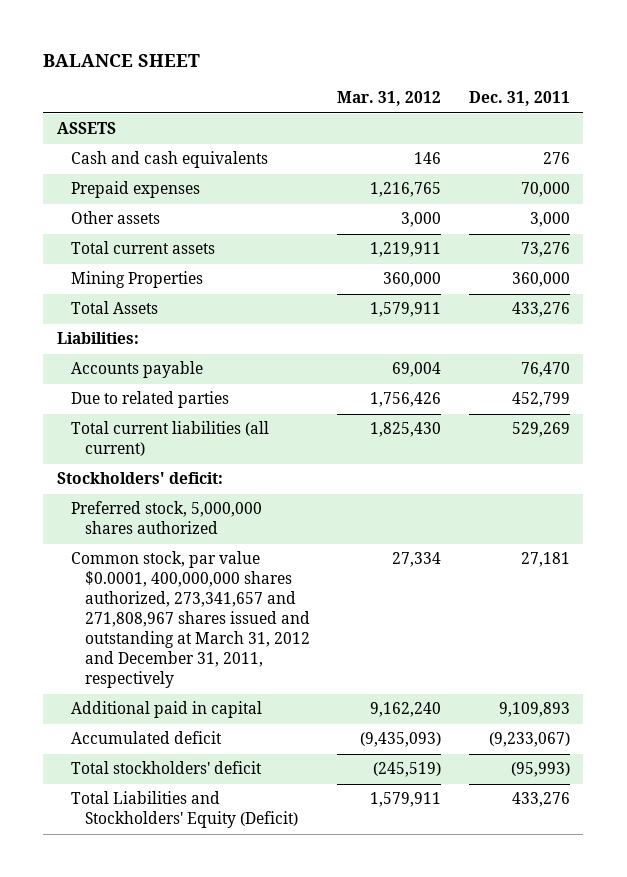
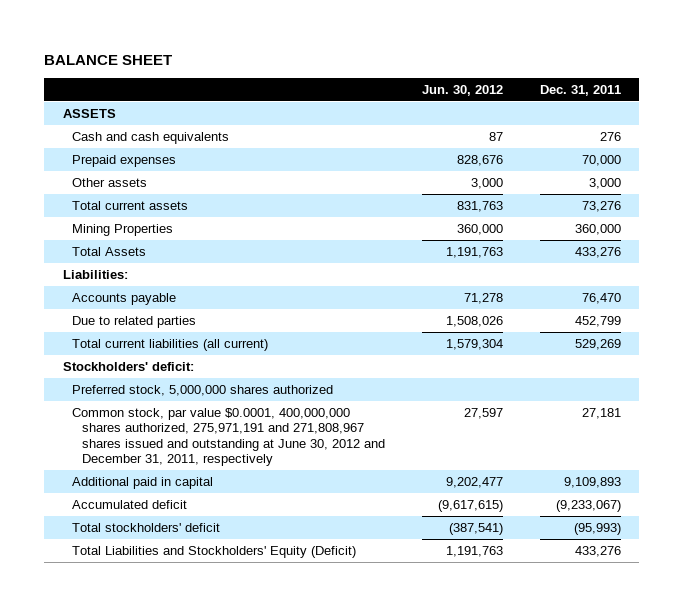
- | Mar. 31, 2012 | Dec. 31, 2011
+ | Jun. 30, 2012 | Dec. 31, 2011
- Common stock, par value $0.0001, 400,000,000 shares authorized, 273,341,657 and 271,808,967 shares issued and outstanding at March 31, 2012 and December 31, 2011, respectively | 27,334 | 27,181
+ Common stock, par value $0.0001, 400,000,000 shares authorized, 275,971,191 and 271,808,967 shares issued and outstanding at June 30, 2012 and December 31, 2011, respectively | 27,597 | 27,181

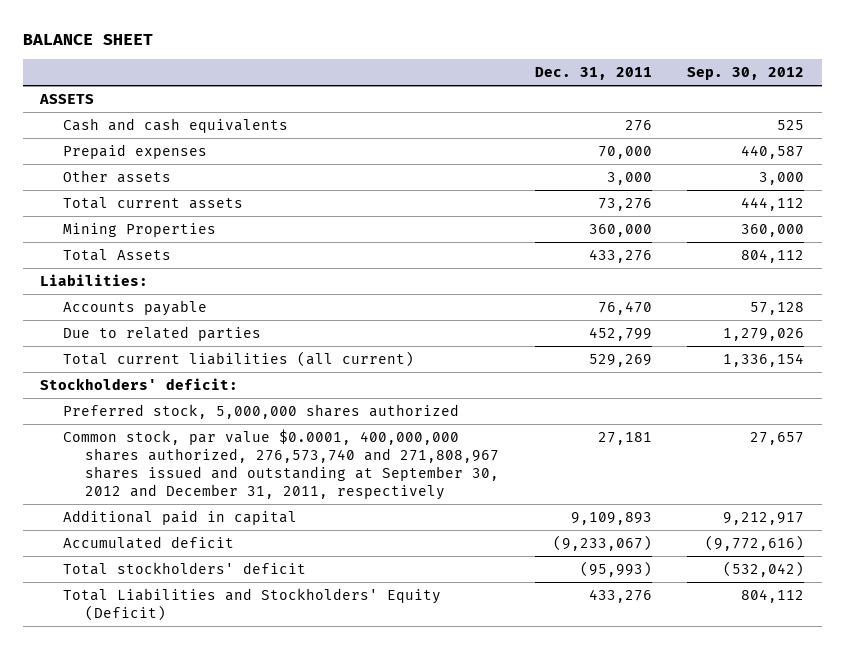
- | Jun. 30, 2012 | Dec. 31, 2011
+ | Dec. 31, 2011 | Sep. 30, 2012
- Common stock, par value $0.0001, 400,000,000 shares authorized, 275,971,191 and 271,808,967 shares issued and outstanding at June 30, 2012 and December 31, 2011, respectively | 27,597 | 27,181
+ Common stock, par value $0.0001, 400,000,000 shares authorized, 276,573,740 and 271,808,967 shares issued and outstanding at September 30, 2012 and December 31, 2011, respectively | 27,181 | 27,657

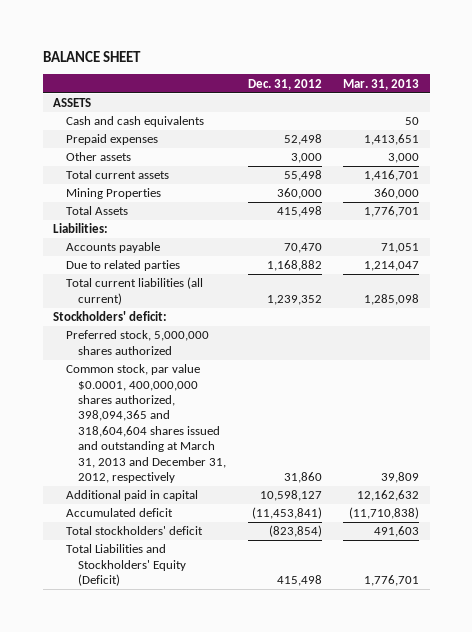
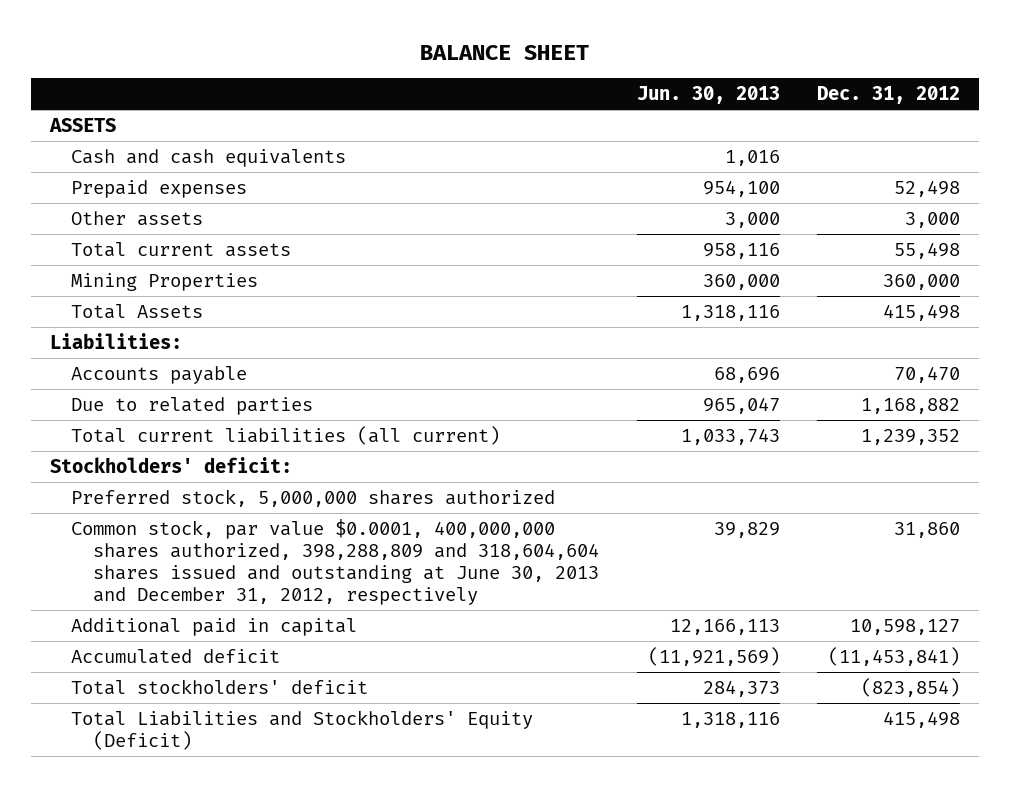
- | Dec. 31, 2012 | Mar. 31, 2013
+ | Jun. 30, 2013 | Dec. 31, 2012
- Common stock, par value $0.0001, 400,000,000 shares authorized, 398,094,365 and 318,604,604 shares issued and outstanding at March 31, 2013 and December 31, 2012, respectively | 31,860 | 39,809
+ Common stock, par value $0.0001, 400,000,000 shares authorized, 398,288,809 and 318,604,604 shares issued and outstanding at June 30, 2013 and December 31, 2012, respectively | 39,829 | 31,860

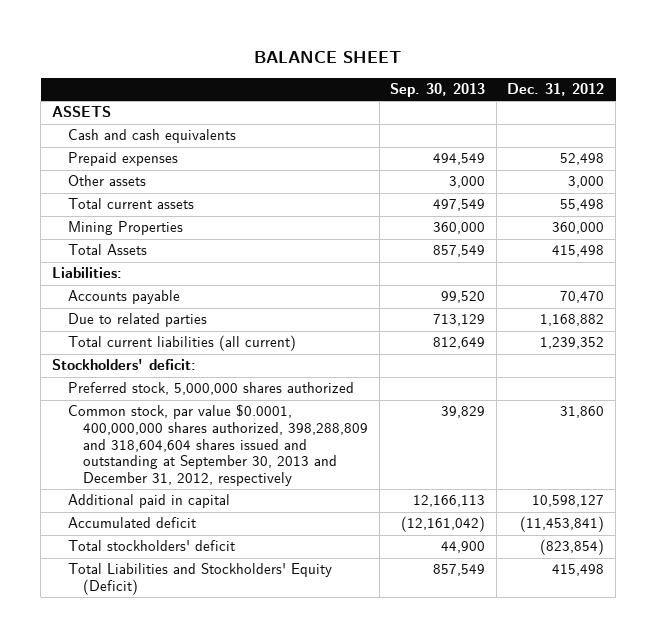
- | Jun. 30, 2013 | Dec. 31, 2012
+ | Sep. 30, 2013 | Dec. 31, 2012
- Common stock, par value $0.0001, 400,000,000 shares authorized, 398,288,809 and 318,604,604 shares issued and outstanding at June 30, 2013 and December 31, 2012, respectively | 39,829 | 31,860
+ Common stock, par value $0.0001, 400,000,000 shares authorized, 398,288,809 and 318,604,604 shares issued and outstanding at September 30, 2013 and December 31, 2012, respectively | 39,829 | 31,860

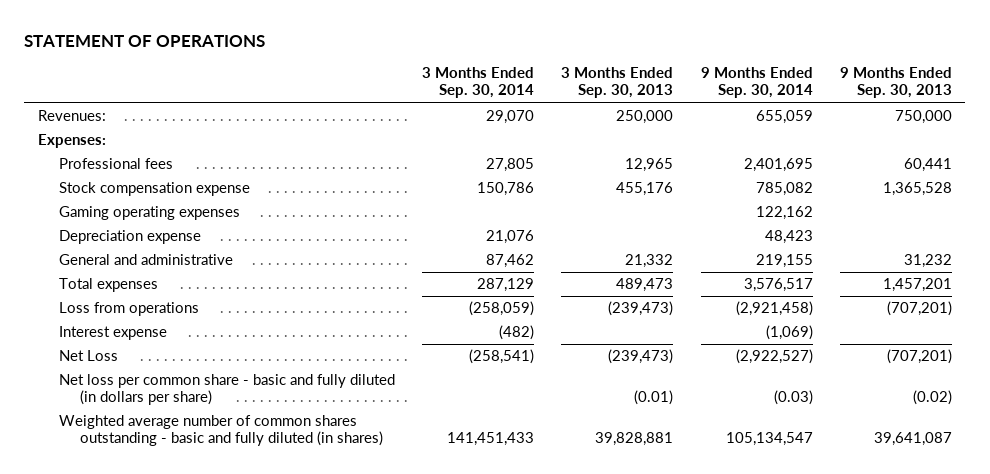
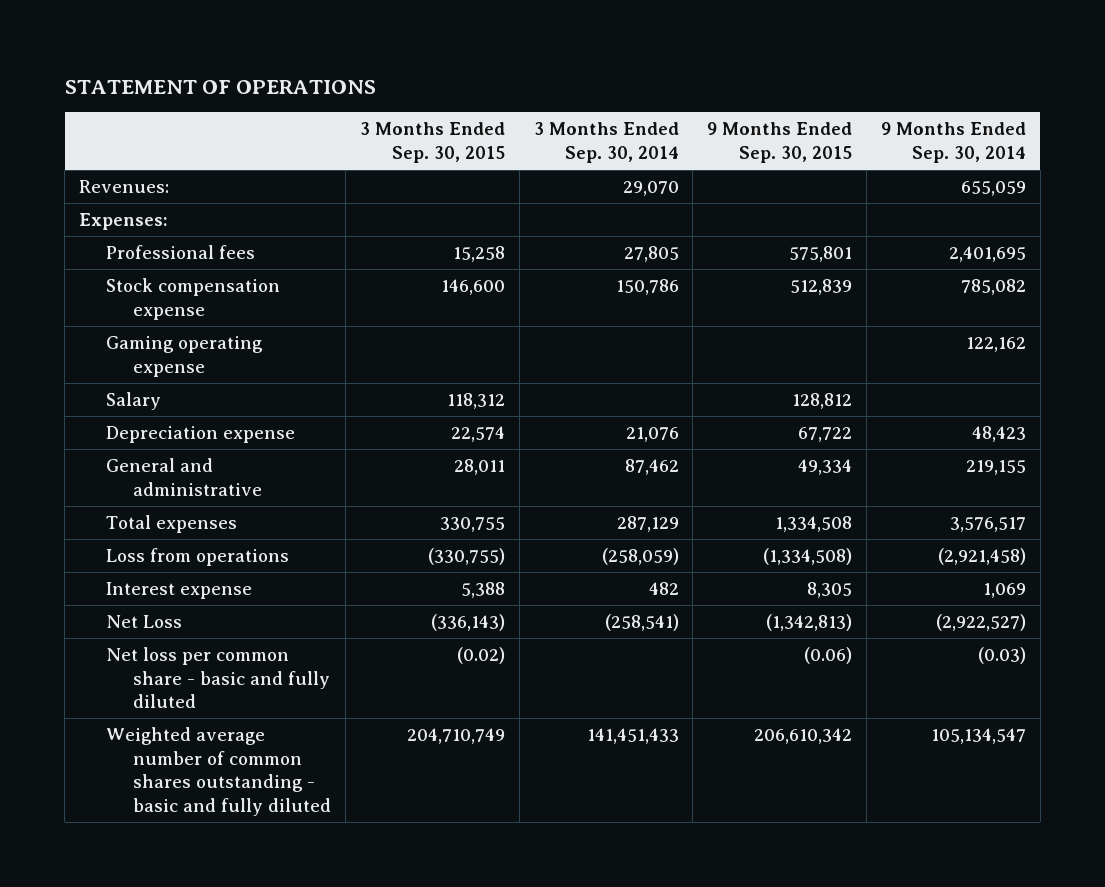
- | 3 Months Ended Sep. 30, 2014 | 3 Months Ended Sep. 30, 2013 | 9 Months Ended Sep. 30, 2014 | 9 Months Ended Sep. 30, 2013
+ | 3 Months Ended Sep. 30, 2015 | 3 Months Ended Sep. 30, 2014 | 9 Months Ended Sep. 30, 2015 | 9 Months Ended Sep. 30, 2014
- Gaming operating expenses | | | 122,162 |
+ Gaming operating expense | | | | 122,162
+ Salary | 118,312 | | 128,812 |
- Interest expense | (482) | | (1,069) |
+ Interest expense | 5,388 | 482 | 8,305 | 1,069
- Net loss per common share - basic and fully diluted (in dollars per share) | | (0.01) | (0.03) | (0.02)
- Weighted average number of common shares outstanding - basic and fully diluted (in shares) | 141,451,433 | 39,828,881 | 105,134,547 | 39,641,087
+ Net loss per common share - basic and fully diluted | (0.02) | | (0.06) | (0.03)
+ Weighted average number of common shares outstanding - basic and fully diluted | 204,710,749 | 141,451,433 | 206,610,342 | 105,134,547

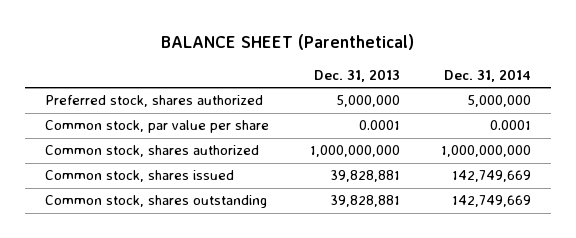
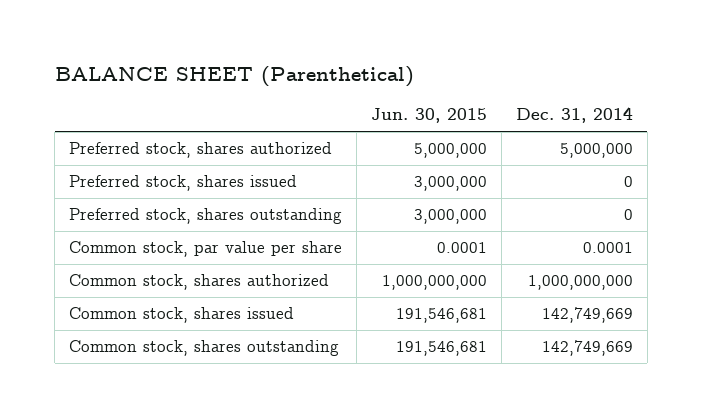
- | Dec. 31, 2013 | Dec. 31, 2014
+ | Jun. 30, 2015 | Dec. 31, 2014
+ Preferred stock, shares issued | 3,000,000 | 0
+ Preferred stock, shares outstanding | 3,000,000 | 0

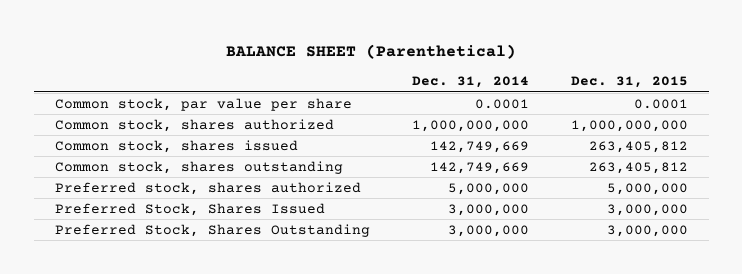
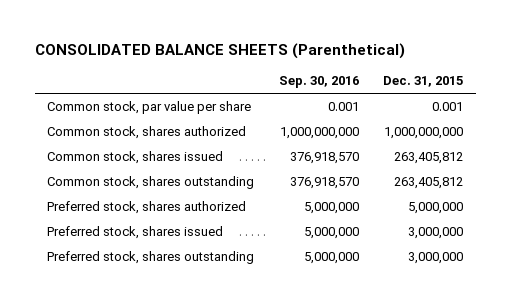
- BALANCE SHEET (Parenthetical)
+ CONSOLIDATED BALANCE SHEETS (Parenthetical)
- | Dec. 31, 2014 | Dec. 31, 2015
+ | Sep. 30, 2016 | Dec. 31, 2015
- Common stock, par value per share | 0.0001 | 0.0001
+ Common stock, par value per share | 0.001 | 0.001
- Preferred Stock, Shares Issued | 3,000,000 | 3,000,000
- Preferred Stock, Shares Outstanding | 3,000,000 | 3,000,000
+ Preferred stock, shares issued | 5,000,000 | 3,000,000
+ Preferred stock, shares outstanding | 5,000,000 | 3,000,000

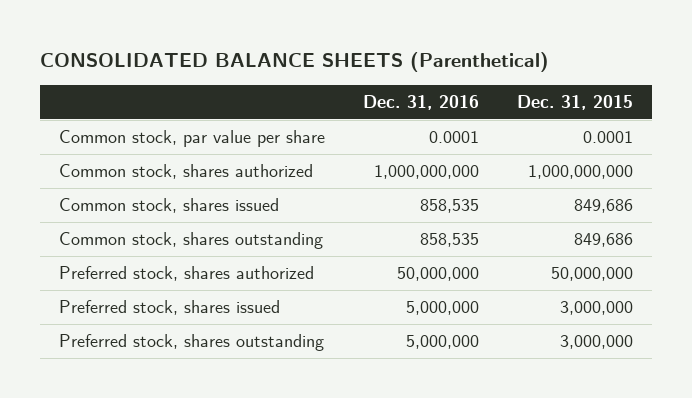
- | Sep. 30, 2016 | Dec. 31, 2015
+ | Dec. 31, 2016 | Dec. 31, 2015
- Common stock, par value per share | 0.001 | 0.001
+ Common stock, par value per share | 0.0001 | 0.0001
- Common stock, shares issued | 376,918,570 | 263,405,812
- Common stock, shares outstanding | 376,918,570 | 263,405,812
- Preferred stock, shares authorized | 5,000,000 | 5,000,000
+ Common stock, shares issued | 858,535 | 849,686
+ Common stock, shares outstanding | 858,535 | 849,686
+ Preferred stock, shares authorized | 50,000,000 | 50,000,000

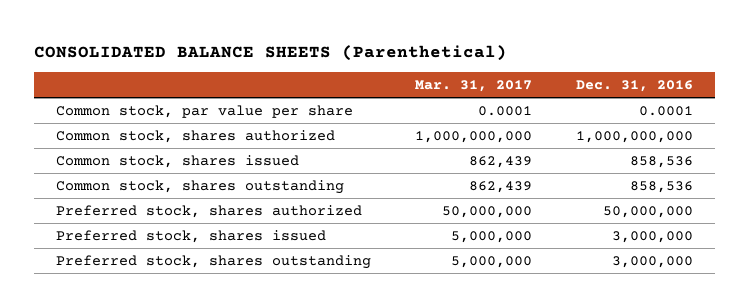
- | Dec. 31, 2016 | Dec. 31, 2015
+ | Mar. 31, 2017 | Dec. 31, 2016
- Common stock, shares issued | 858,535 | 849,686
- Common stock, shares outstanding | 858,535 | 849,686
+ Common stock, shares issued | 862,439 | 858,536
+ Common stock, shares outstanding | 862,439 | 858,536
- Preferred stock, shares issued | 5,000,000 | 3,000,000
- Preferred stock, shares outstanding | 5,000,000 | 3,000,000
+ Preferred stock, shares issued | 5,000,000 | 3,000,000
+ Preferred stock, shares outstanding | 5,000,000 | 3,000,000

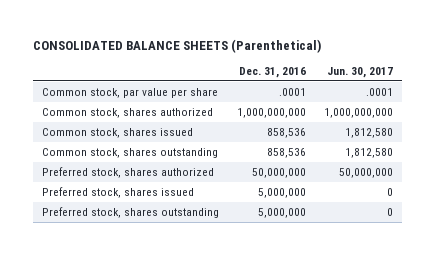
- | Mar. 31, 2017 | Dec. 31, 2016
+ | Dec. 31, 2016 | Jun. 30, 2017
- Common stock, par value per share | 0.0001 | 0.0001
+ Common stock, par value per share | .0001 | .0001
- Preferred stock, shares issued | 5,000,000 | 3,000,000
- Preferred stock, shares outstanding | 5,000,000 | 3,000,000
+ Preferred stock, shares issued | 5,000,000 | 0
+ Preferred stock, shares outstanding | 5,000,000 | 0

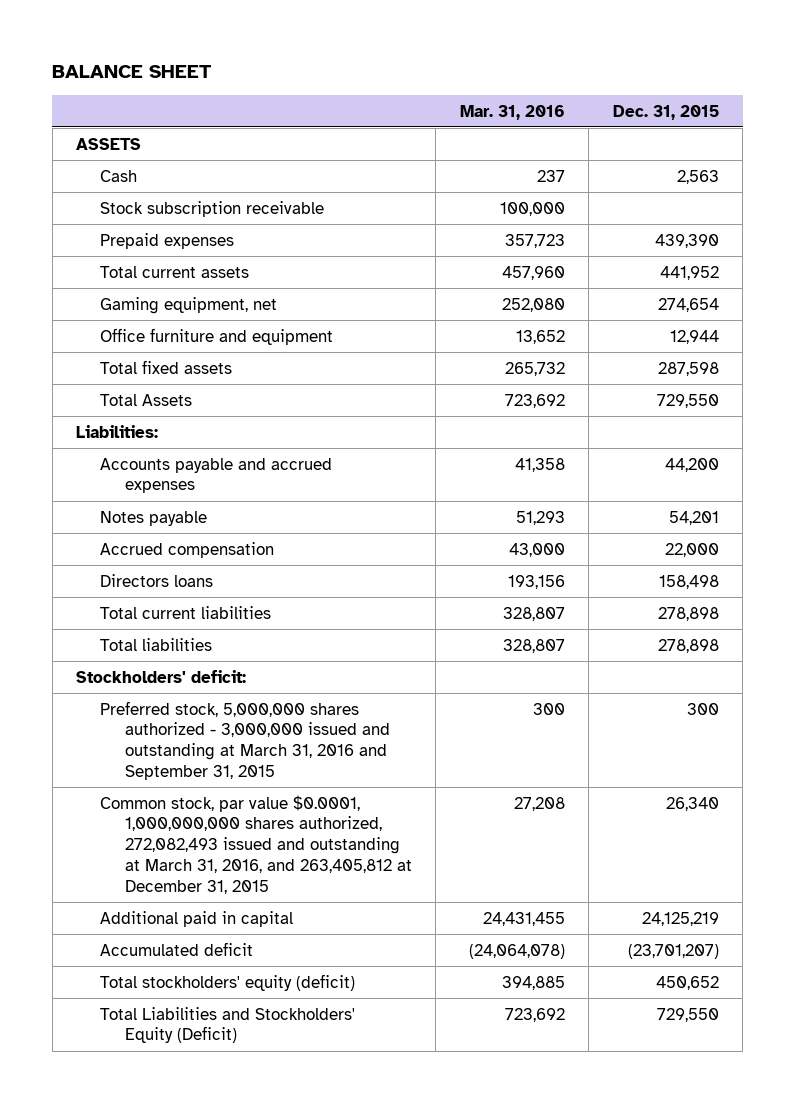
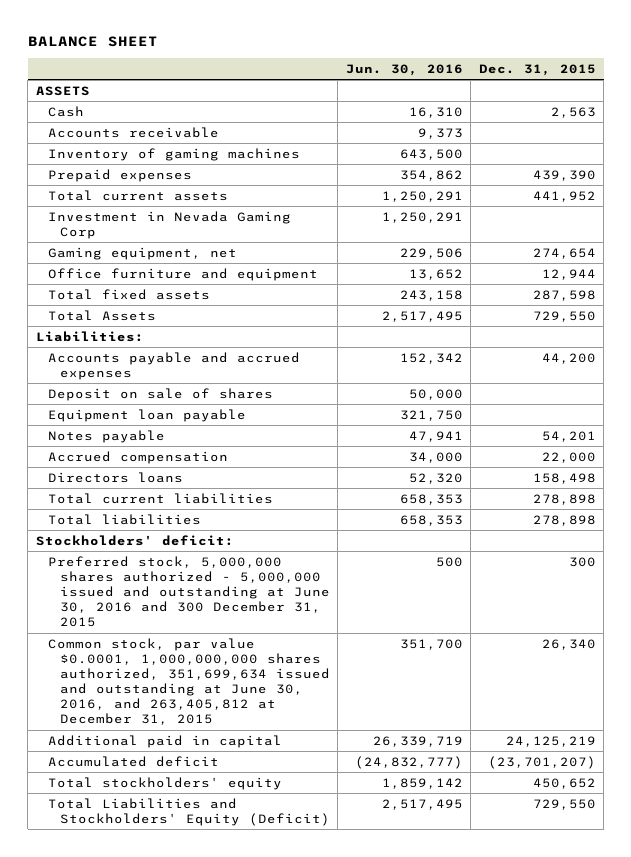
- | Mar. 31, 2016 | Dec. 31, 2015
+ | Jun. 30, 2016 | Dec. 31, 2015
- Stock subscription receivable | 100,000 |
+ Accounts receivable | 9,373 |
+ Inventory of gaming machines | 643,500 |
+ Investment in Nevada Gaming Corp | 1,250,291 |
+ Deposit on sale of shares | 50,000 |
+ Equipment loan payable | 321,750 |
- Preferred stock, 5,000,000 shares authorized - 3,000,000 issued and outstanding at March 31, 2016 and September 31, 2015 | 300 | 300
- Common stock, par value $0.0001, 1,000,000,000 shares authorized, 272,082,493 issued and outstanding at March 31, 2016, and 263,405,812 at December 31, 2015 | 27,208 | 26,340
+ Preferred stock, 5,000,000 shares authorized - 5,000,000 issued and outstanding at June 30, 2016 and 300 December 31, 2015 | 500 | 300
+ Common stock, par value $0.0001, 1,000,000,000 shares authorized, 351,699,634 issued and outstanding at June 30, 2016, and 263,405,812 at December 31, 2015 | 351,700 | 26,340
- Total stockholders' equity (deficit) | 394,885 | 450,652
+ Total stockholders' equity | 1,859,142 | 450,652

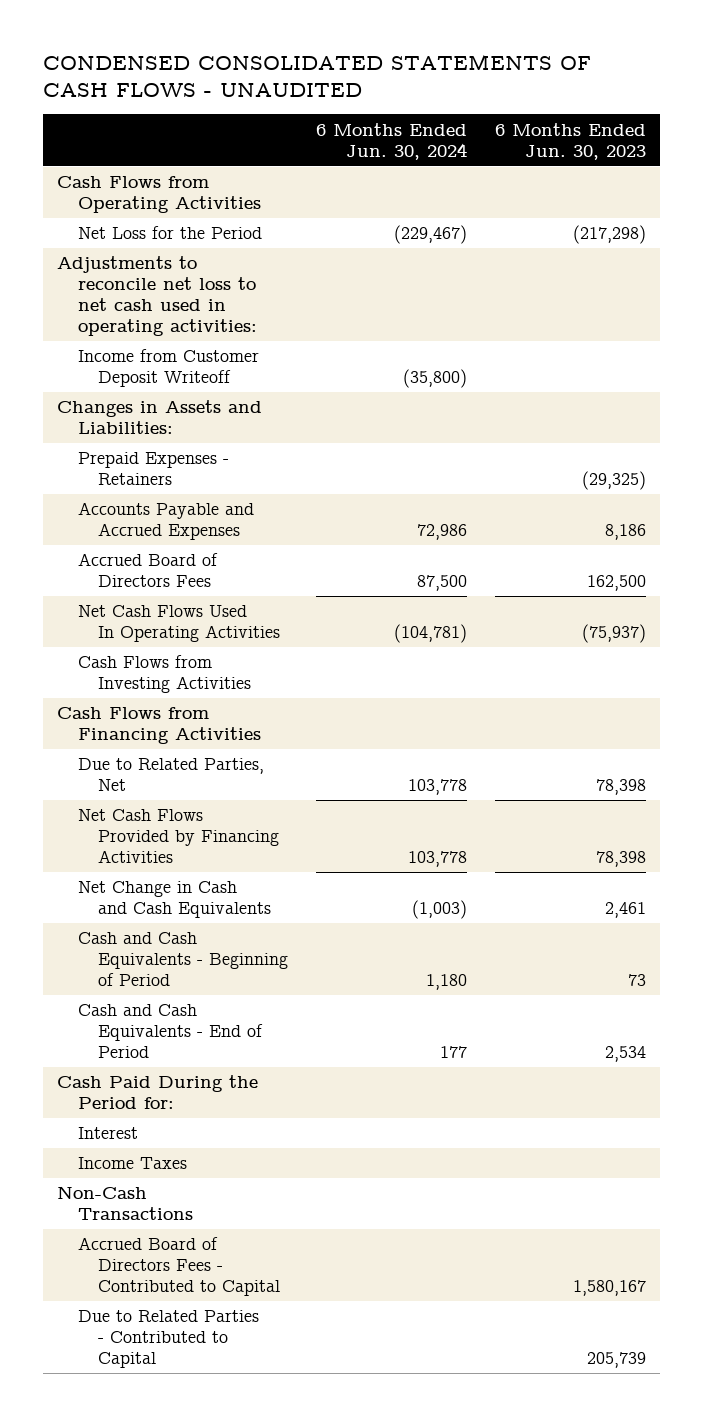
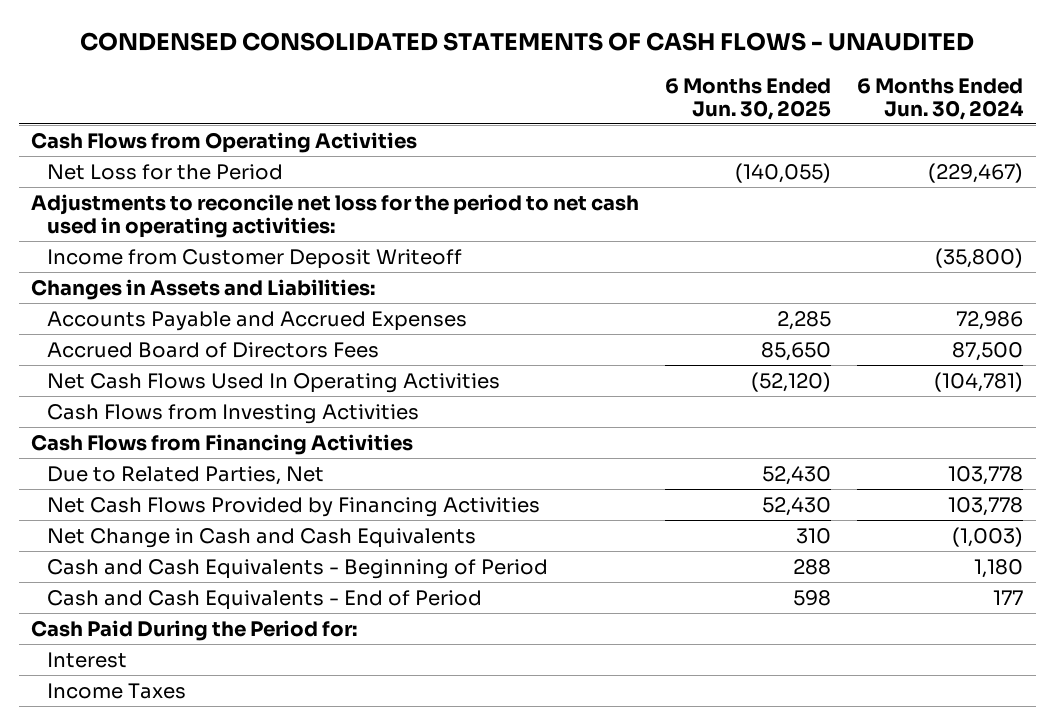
- | 6 Months Ended Jun. 30, 2024 | 6 Months Ended Jun. 30, 2023
+ | 6 Months Ended Jun. 30, 2025 | 6 Months Ended Jun. 30, 2024
- Adjustments to reconcile net loss to net cash used in operating activities:
+ Adjustments to reconcile net loss for the period to net cash used in operating activities:
- Prepaid Expenses - Retainers | | (29,325)
- Non-Cash Transactions
- Accrued Board of Directors Fees - Contributed to Capital | | 1,580,167
- Due to Related Parties - Contributed to Capital | | 205,739

